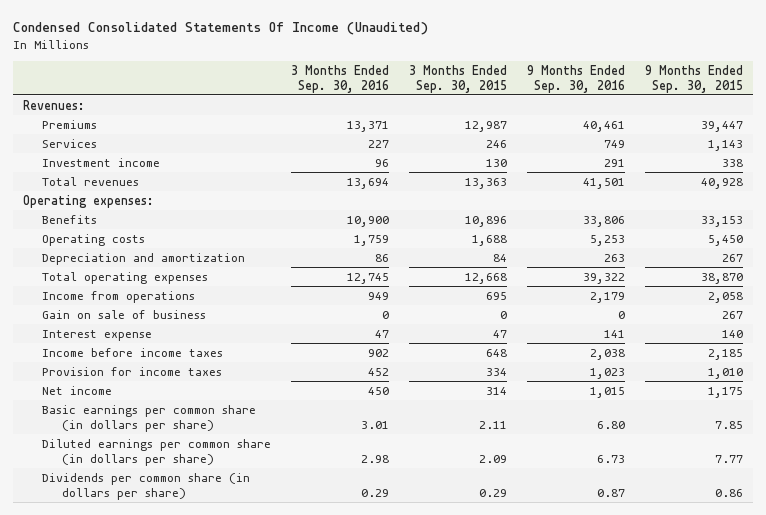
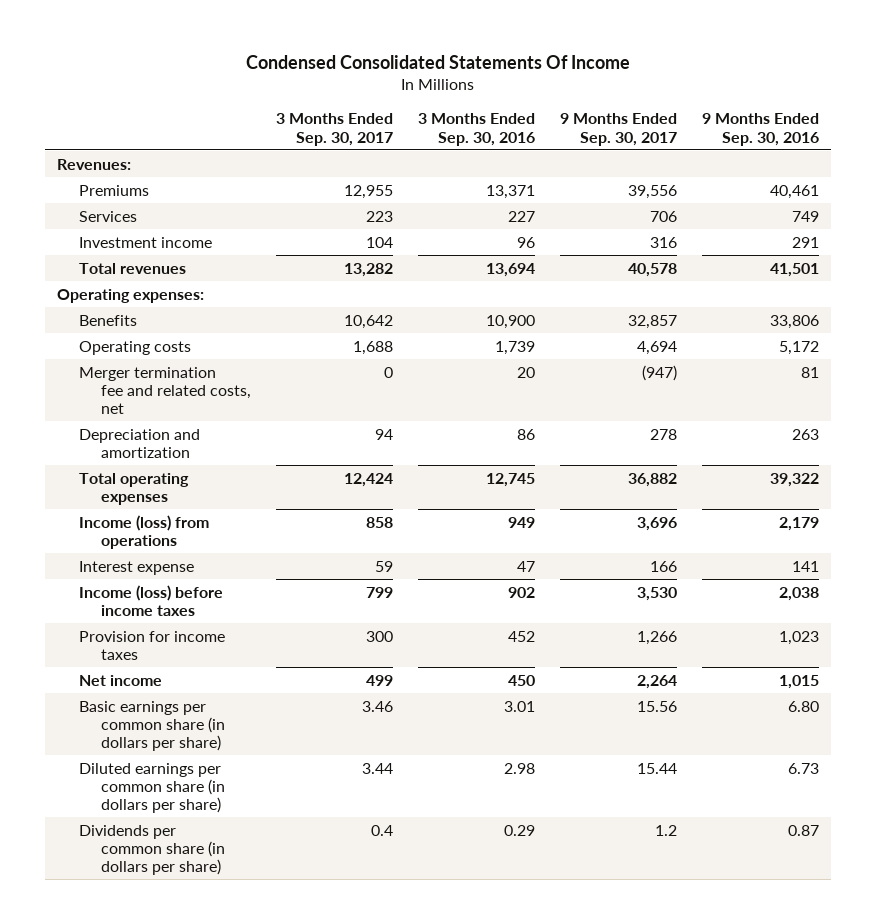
- Condensed Consolidated Statements Of Income (Unaudited)
+ Condensed Consolidated Statements Of Income
- | 3 Months Ended Sep. 30, 2016 | 3 Months Ended Sep. 30, 2015 | 9 Months Ended Sep. 30, 2016 | 9 Months Ended Sep. 30, 2015
+ | 3 Months Ended Sep. 30, 2017 | 3 Months Ended Sep. 30, 2016 | 9 Months Ended Sep. 30, 2017 | 9 Months Ended Sep. 30, 2016
- Operating costs | 1,759 | 1,688 | 5,253 | 5,450
+ Operating costs | 1,688 | 1,739 | 4,694 | 5,172
+ Merger termination fee and related costs, net | 0 | 20 | (947) | 81
- Income from operations | 949 | 695 | 2,179 | 2,058
- Gain on sale of business | 0 | 0 | 0 | 267
+ Income (loss) from operations | 858 | 949 | 3,696 | 2,179
- Income before income taxes | 902 | 648 | 2,038 | 2,185
+ Income (loss) before income taxes | 799 | 902 | 3,530 | 2,038

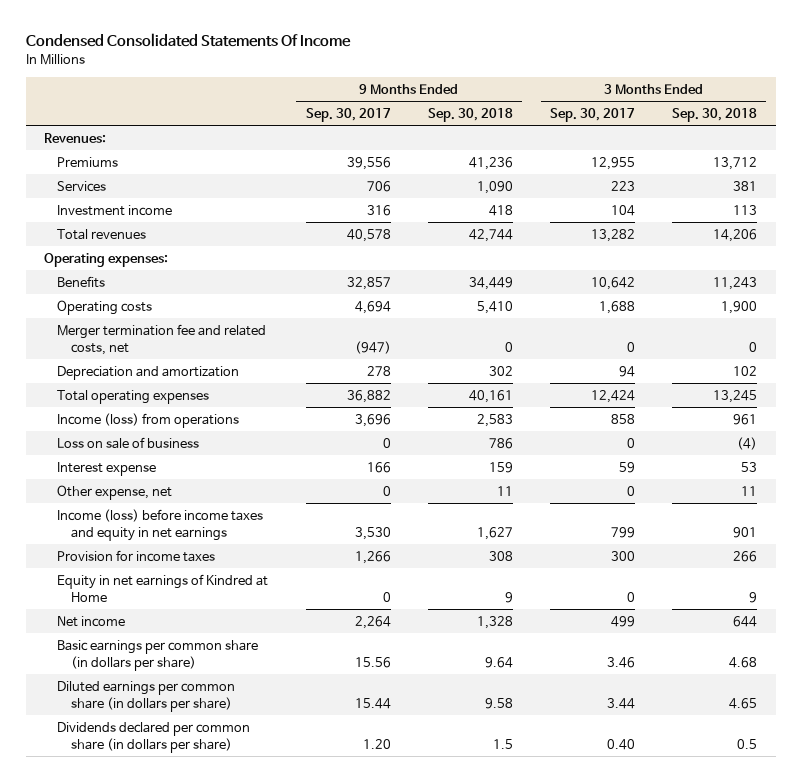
- | 3 Months Ended Sep. 30, 2017 | 3 Months Ended Sep. 30, 2016 | 9 Months Ended Sep. 30, 2017 | 9 Months Ended Sep. 30, 2016
+ | 9 Months Ended Sep. 30, 2017 | 9 Months Ended Sep. 30, 2018 | 3 Months Ended Sep. 30, 2017 | 3 Months Ended Sep. 30, 2018
+ Loss on sale of business | 0 | 786 | 0 | (4)
- Income (loss) before income taxes | 799 | 902 | 3,530 | 2,038
+ Other expense, net | 0 | 11 | 0 | 11
+ Income (loss) before income taxes and equity in net earnings | 3,530 | 1,627 | 799 | 901
+ Equity in net earnings of Kindred at Home | 0 | 9 | 0 | 9
- Dividends per common share (in dollars per share) | 0.4 | 0.29 | 1.2 | 0.87
+ Dividends declared per common share (in dollars per share) | 1.20 | 1.5 | 0.40 | 0.5

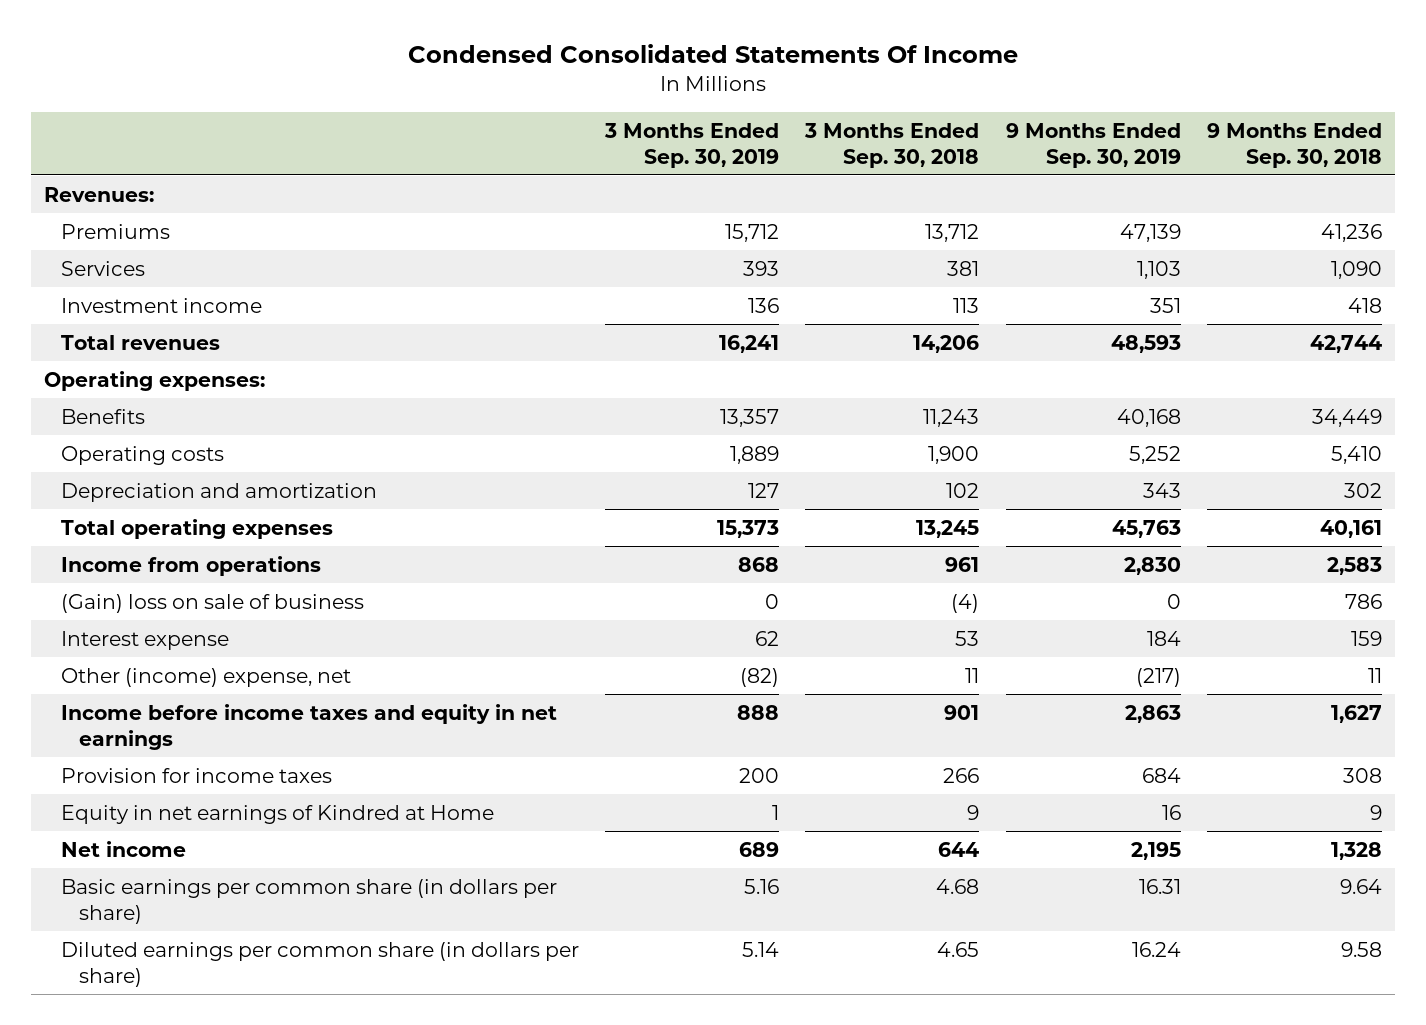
- | 9 Months Ended Sep. 30, 2017 | 9 Months Ended Sep. 30, 2018 | 3 Months Ended Sep. 30, 2017 | 3 Months Ended Sep. 30, 2018
+ | 3 Months Ended Sep. 30, 2019 | 3 Months Ended Sep. 30, 2018 | 9 Months Ended Sep. 30, 2019 | 9 Months Ended Sep. 30, 2018
- Merger termination fee and related costs, net | (947) | 0 | 0 | 0
- Income (loss) from operations | 3,696 | 2,583 | 858 | 961
- Loss on sale of business | 0 | 786 | 0 | (4)
+ Income from operations | 868 | 961 | 2,830 | 2,583
+ (Gain) loss on sale of business | 0 | (4) | 0 | 786
- Other expense, net | 0 | 11 | 0 | 11
- Income (loss) before income taxes and equity in net earnings | 3,530 | 1,627 | 799 | 901
+ Other (income) expense, net | (82) | 11 | (217) | 11
+ Income before income taxes and equity in net earnings | 888 | 901 | 2,863 | 1,627
- Dividends declared per common share (in dollars per share) | 1.20 | 1.5 | 0.40 | 0.5

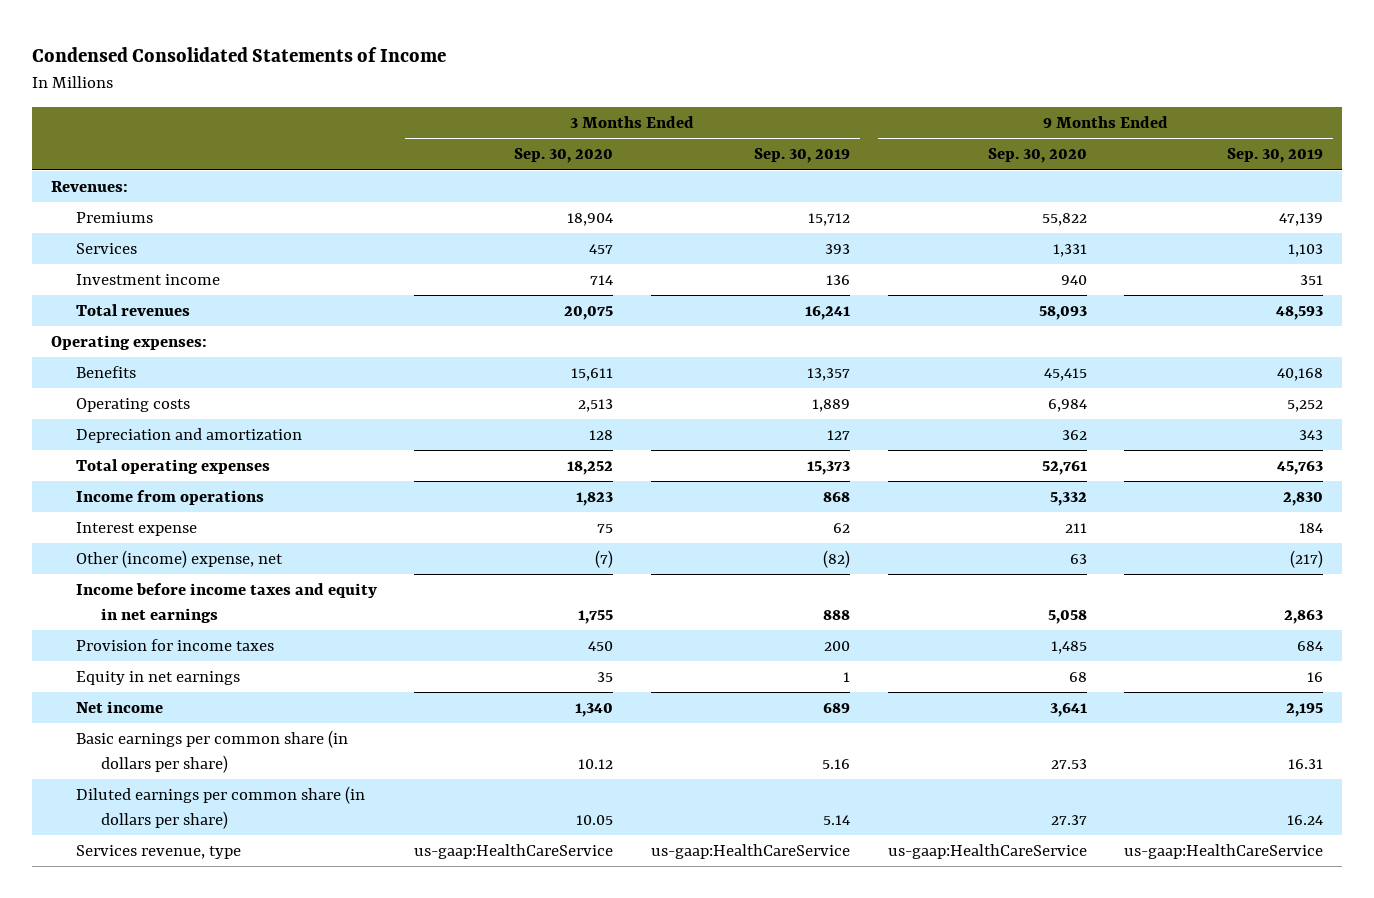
- Condensed Consolidated Statements Of Income
+ Condensed Consolidated Statements of Income
- | 3 Months Ended Sep. 30, 2019 | 3 Months Ended Sep. 30, 2018 | 9 Months Ended Sep. 30, 2019 | 9 Months Ended Sep. 30, 2018
+ | 3 Months Ended Sep. 30, 2020 | 3 Months Ended Sep. 30, 2019 | 9 Months Ended Sep. 30, 2020 | 9 Months Ended Sep. 30, 2019
- (Gain) loss on sale of business | 0 | (4) | 0 | 786
- Equity in net earnings of Kindred at Home | 1 | 9 | 16 | 9
+ Equity in net earnings | 35 | 1 | 68 | 16
+ Services revenue, type | us-gaap:HealthCareService | us-gaap:HealthCareService | us-gaap:HealthCareService | us-gaap:HealthCareService

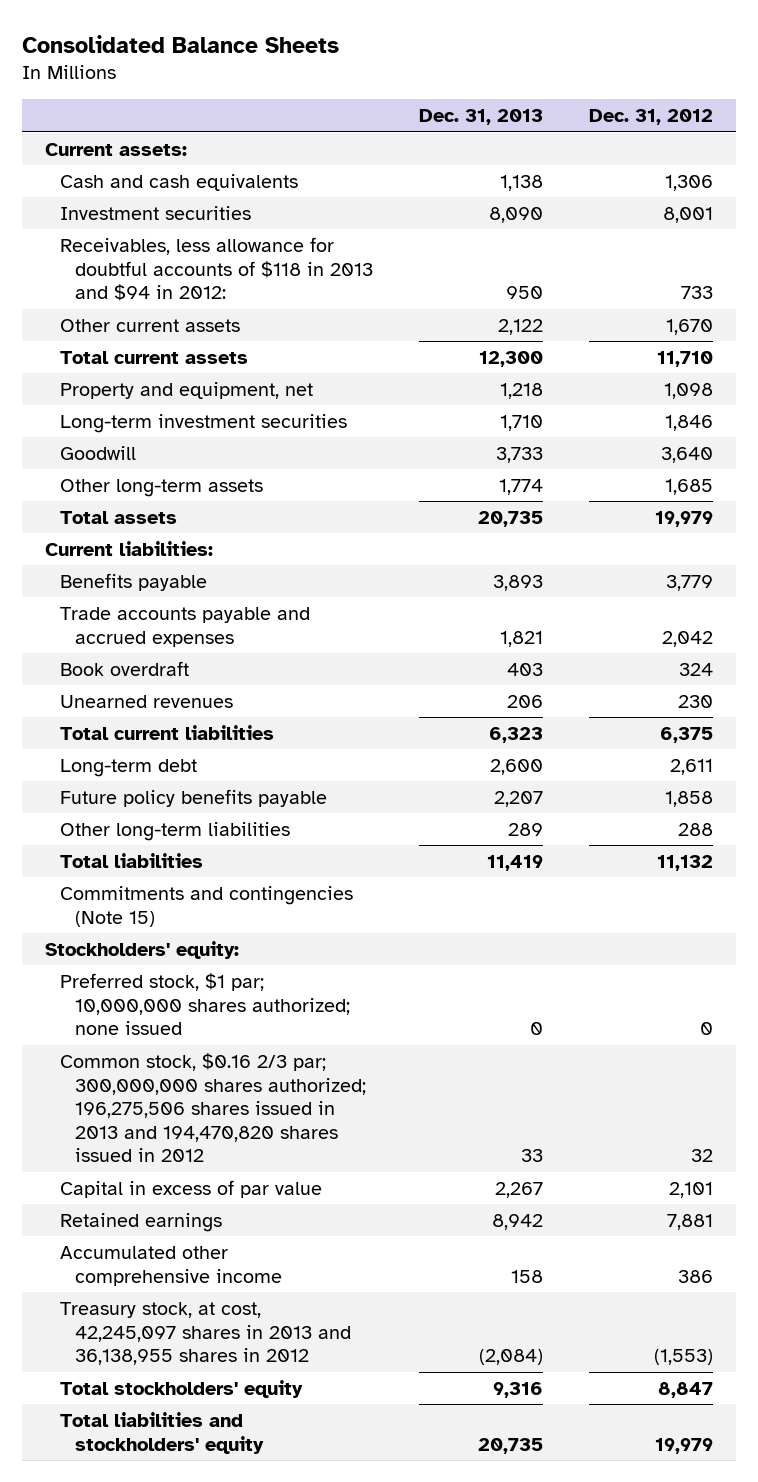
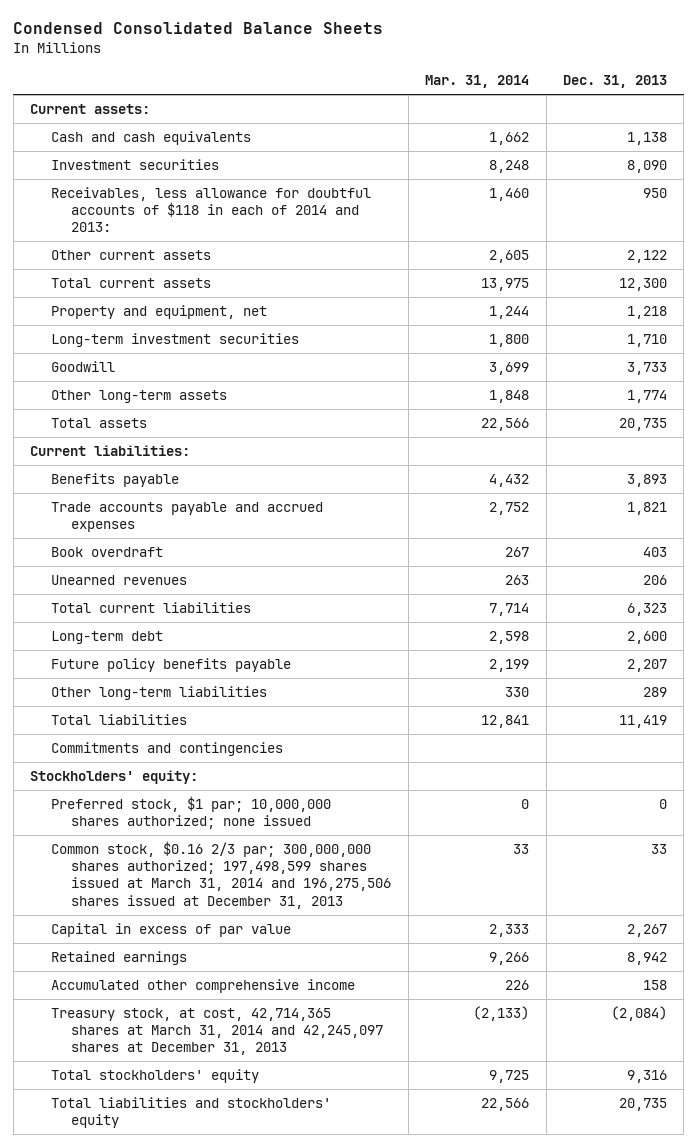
- Consolidated Balance Sheets
+ Condensed Consolidated Balance Sheets
- | Dec. 31, 2013 | Dec. 31, 2012
+ | Mar. 31, 2014 | Dec. 31, 2013
- Receivables, less allowance for doubtful accounts of $118 in 2013 and $94 in 2012: | 950 | 733
+ Receivables, less allowance for doubtful accounts of $118 in each of 2014 and 2013: | 1,460 | 950
- Commitments and contingencies (Note 15)
+ Commitments and contingencies
- Common stock, $0.16 2/3 par; 300,000,000 shares authorized; 196,275,506 shares issued in 2013 and 194,470,820 shares issued in 2012 | 33 | 32
+ Common stock, $0.16 2/3 par; 300,000,000 shares authorized; 197,498,599 shares issued at March 31, 2014 and 196,275,506 shares issued at December 31, 2013 | 33 | 33
- Treasury stock, at cost, 42,245,097 shares in 2013 and 36,138,955 shares in 2012 | (2,084) | (1,553)
+ Treasury stock, at cost, 42,714,365 shares at March 31, 2014 and 42,245,097 shares at December 31, 2013 | (2,133) | (2,084)

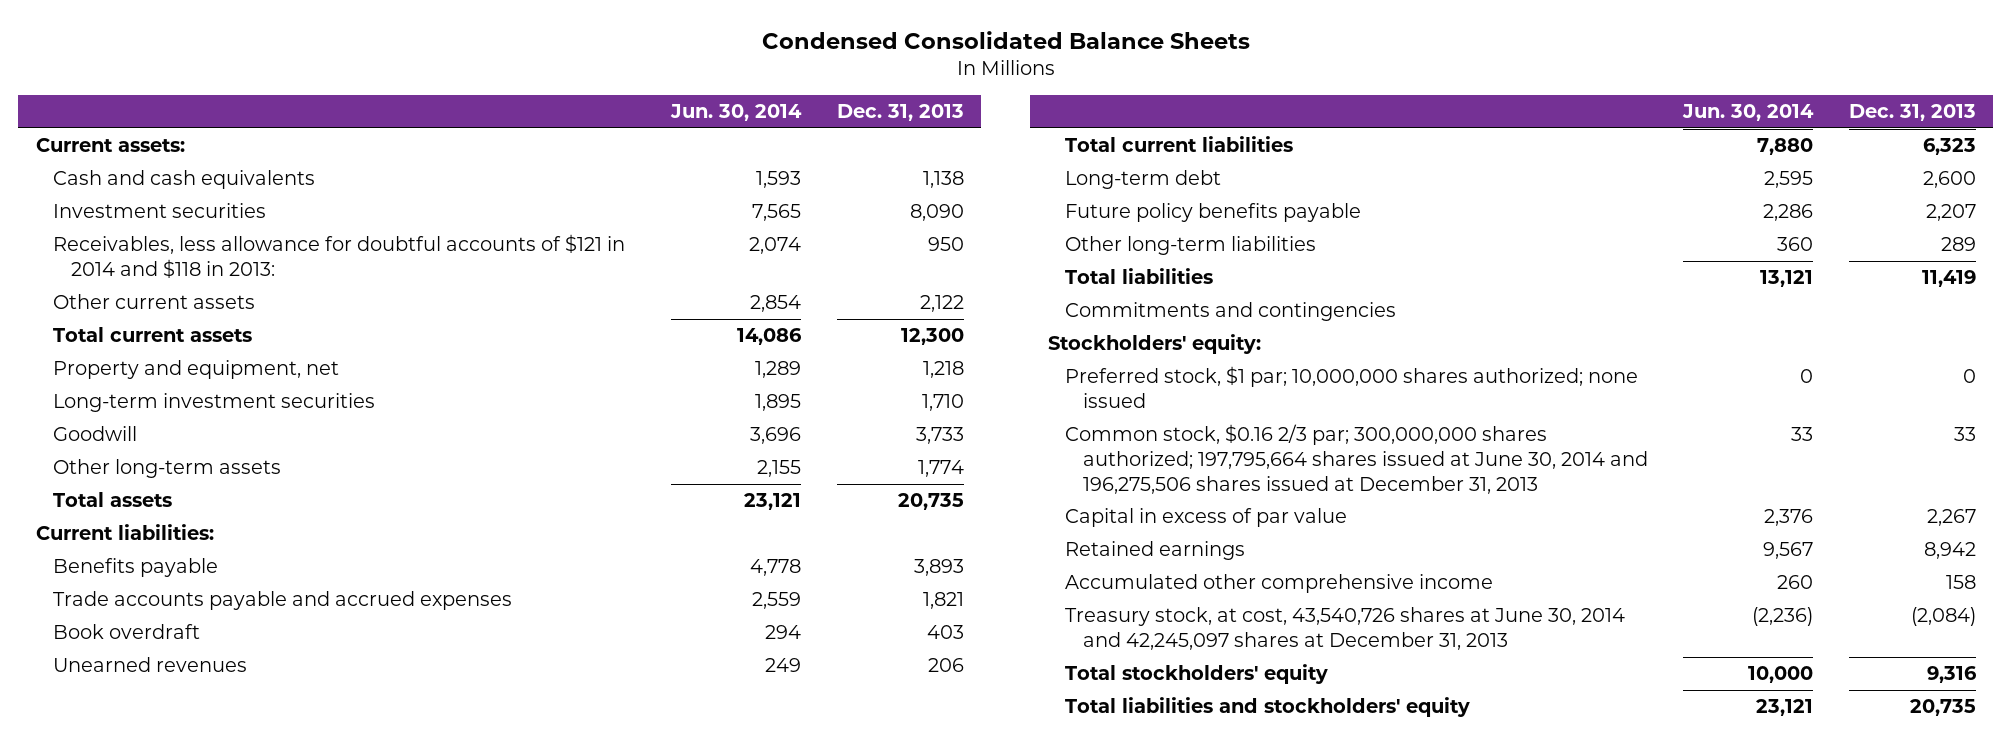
- | Mar. 31, 2014 | Dec. 31, 2013
+ | Jun. 30, 2014 | Dec. 31, 2013
- Receivables, less allowance for doubtful accounts of $118 in each of 2014 and 2013: | 1,460 | 950
+ Receivables, less allowance for doubtful accounts of $121 in 2014 and $118 in 2013: | 2,074 | 950
- Common stock, $0.16 2/3 par; 300,000,000 shares authorized; 197,498,599 shares issued at March 31, 2014 and 196,275,506 shares issued at December 31, 2013 | 33 | 33
+ Common stock, $0.16 2/3 par; 300,000,000 shares authorized; 197,795,664 shares issued at June 30, 2014 and 196,275,506 shares issued at December 31, 2013 | 33 | 33
- Treasury stock, at cost, 42,714,365 shares at March 31, 2014 and 42,245,097 shares at December 31, 2013 | (2,133) | (2,084)
+ Treasury stock, at cost, 43,540,726 shares at June 30, 2014 and 42,245,097 shares at December 31, 2013 | (2,236) | (2,084)

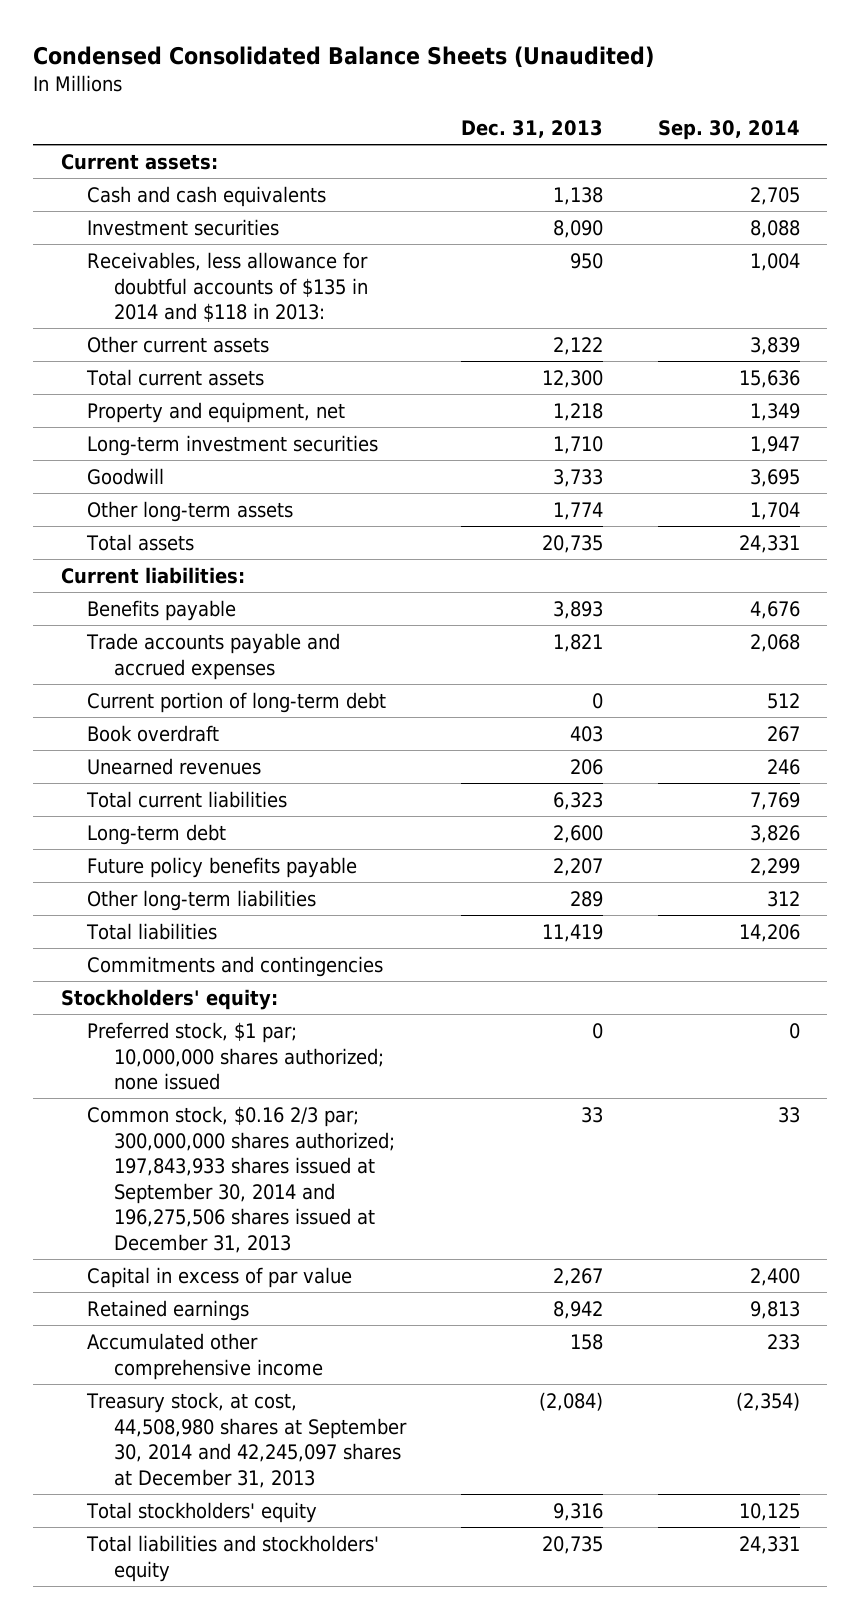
- Condensed Consolidated Balance Sheets
+ Condensed Consolidated Balance Sheets (Unaudited)
- | Jun. 30, 2014 | Dec. 31, 2013
+ | Dec. 31, 2013 | Sep. 30, 2014
- Receivables, less allowance for doubtful accounts of $121 in 2014 and $118 in 2013: | 2,074 | 950
+ Receivables, less allowance for doubtful accounts of $135 in 2014 and $118 in 2013: | 950 | 1,004
+ Current portion of long-term debt | 0 | 512
- Common stock, $0.16 2/3 par; 300,000,000 shares authorized; 197,795,664 shares issued at June 30, 2014 and 196,275,506 shares issued at December 31, 2013 | 33 | 33
+ Common stock, $0.16 2/3 par; 300,000,000 shares authorized; 197,843,933 shares issued at September 30, 2014 and 196,275,506 shares issued at December 31, 2013 | 33 | 33
- Treasury stock, at cost, 43,540,726 shares at June 30, 2014 and 42,245,097 shares at December 31, 2013 | (2,236) | (2,084)
+ Treasury stock, at cost, 44,508,980 shares at September 30, 2014 and 42,245,097 shares at December 31, 2013 | (2,084) | (2,354)

